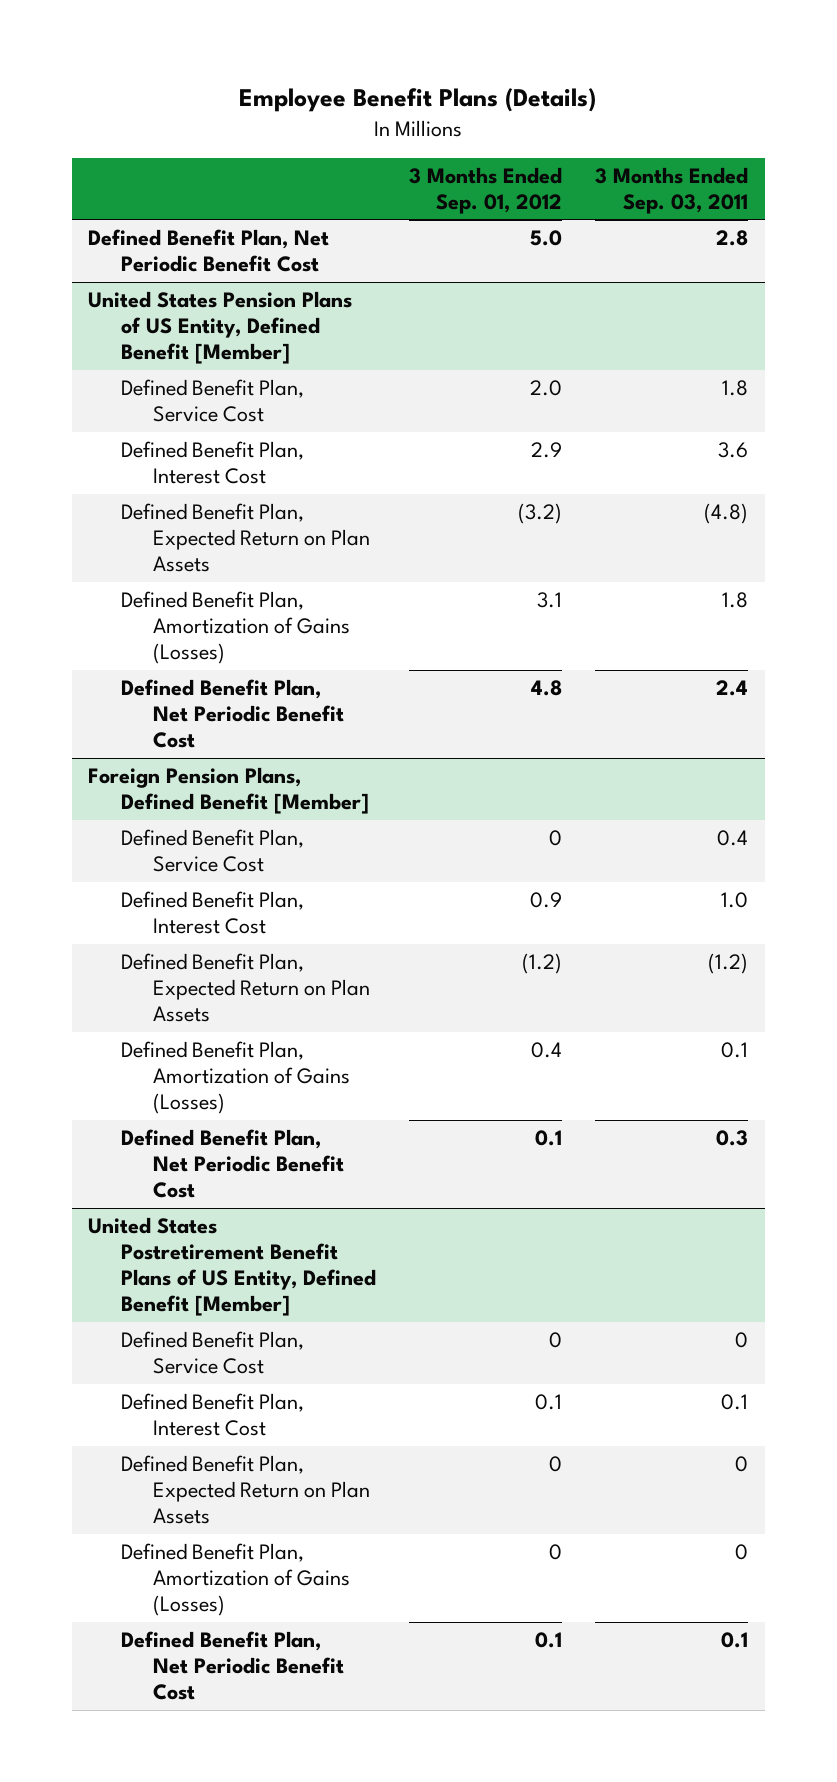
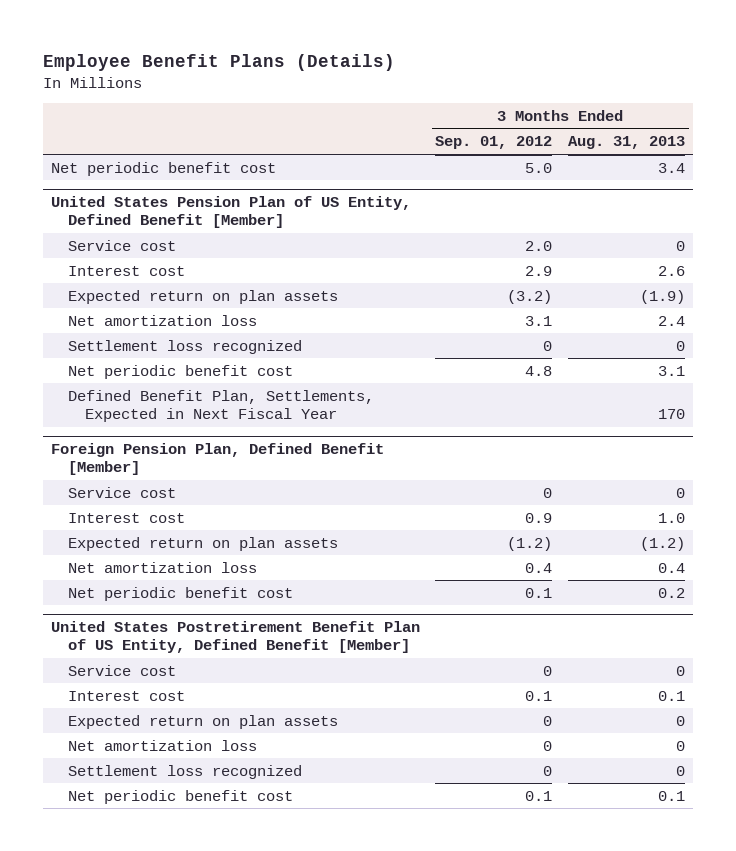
- | 3 Months Ended Sep. 01, 2012 | 3 Months Ended Sep. 03, 2011
+ | 3 Months Ended Sep. 01, 2012 | 3 Months Ended Aug. 31, 2013
- Defined Benefit Plan, Net Periodic Benefit Cost | 5.0 | 2.8
- United States Pension Plans of US Entity, Defined Benefit [Member]
- Defined Benefit Plan, Service Cost | 2.0 | 1.8
- Defined Benefit Plan, Interest Cost | 2.9 | 3.6
- Defined Benefit Plan, Expected Return on Plan Assets | (3.2) | (4.8)
- Defined Benefit Plan, Amortization of Gains (Losses) | 3.1 | 1.8
- Defined Benefit Plan, Net Periodic Benefit Cost | 4.8 | 2.4
- Foreign Pension Plans, Defined Benefit [Member]
- Defined Benefit Plan, Service Cost | 0 | 0.4
- Defined Benefit Plan, Interest Cost | 0.9 | 1.0
- Defined Benefit Plan, Expected Return on Plan Assets | (1.2) | (1.2)
- Defined Benefit Plan, Amortization of Gains (Losses) | 0.4 | 0.1
- Defined Benefit Plan, Net Periodic Benefit Cost | 0.1 | 0.3
- United States Postretirement Benefit Plans of US Entity, Defined Benefit [Member]
- Defined Benefit Plan, Service Cost | 0 | 0
- Defined Benefit Plan, Interest Cost | 0.1 | 0.1
- Defined Benefit Plan, Expected Return on Plan Assets | 0 | 0
- Defined Benefit Plan, Amortization of Gains (Losses) | 0 | 0
- Defined Benefit Plan, Net Periodic Benefit Cost | 0.1 | 0.1
+ Net periodic benefit cost | 5.0 | 3.4
+ United States Pension Plan of US Entity, Defined Benefit [Member]
+ Service cost | 2.0 | 0
+ Interest cost | 2.9 | 2.6
+ Expected return on plan assets | (3.2) | (1.9)
+ Net amortization loss | 3.1 | 2.4
+ Settlement loss recognized | 0 | 0
+ Net periodic benefit cost | 4.8 | 3.1
+ Defined Benefit Plan, Settlements, Expected in Next Fiscal Year | | 170
+ Foreign Pension Plan, Defined Benefit [Member]
+ Service cost | 0 | 0
+ Interest cost | 0.9 | 1.0
+ Expected return on plan assets | (1.2) | (1.2)
+ Net amortization loss | 0.4 | 0.4
+ Net periodic benefit cost | 0.1 | 0.2
+ United States Postretirement Benefit Plan of US Entity, Defined Benefit [Member]
+ Service cost | 0 | 0
+ Interest cost | 0.1 | 0.1
+ Expected return on plan assets | 0 | 0
+ Net amortization loss | 0 | 0
+ Settlement loss recognized | 0 | 0
+ Net periodic benefit cost | 0.1 | 0.1

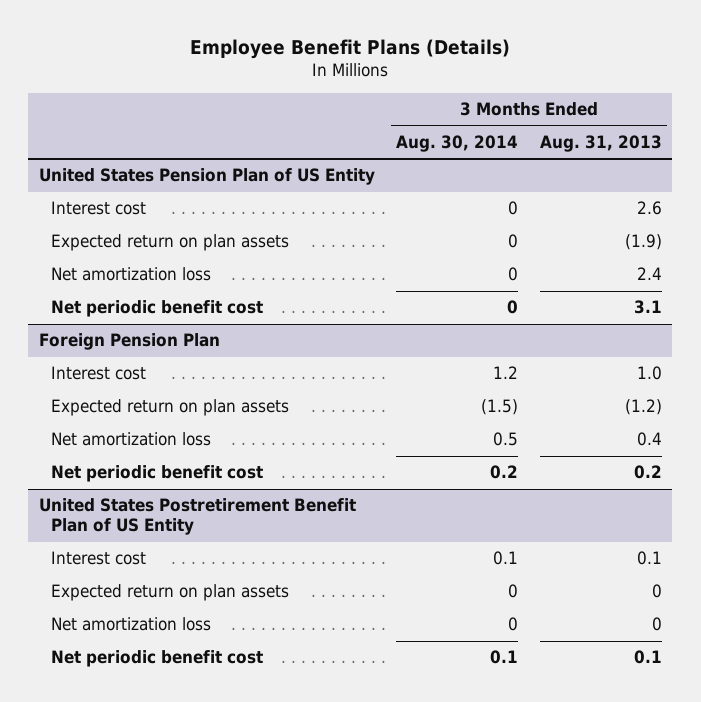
- | 3 Months Ended Sep. 01, 2012 | 3 Months Ended Aug. 31, 2013
+ | 3 Months Ended Aug. 30, 2014 | 3 Months Ended Aug. 31, 2013
- Net periodic benefit cost | 5.0 | 3.4
- United States Pension Plan of US Entity, Defined Benefit [Member]
- Service cost | 2.0 | 0
+ United States Pension Plan of US Entity
- Settlement loss recognized | 0 | 0
- Defined Benefit Plan, Settlements, Expected in Next Fiscal Year | | 170
- Foreign Pension Plan, Defined Benefit [Member]
- Service cost | 0 | 0
+ Foreign Pension Plan
- United States Postretirement Benefit Plan of US Entity, Defined Benefit [Member]
- Service cost | 0 | 0
+ United States Postretirement Benefit Plan of US Entity
- Settlement loss recognized | 0 | 0

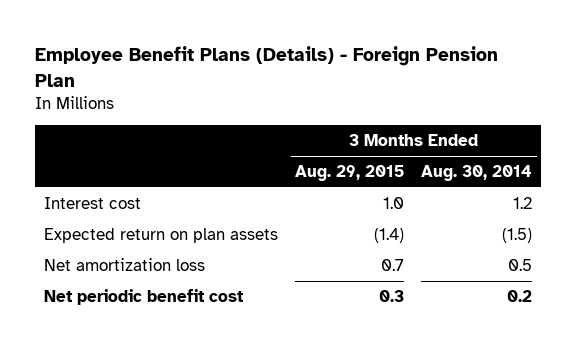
- Employee Benefit Plans (Details)
+ Employee Benefit Plans (Details) - Foreign Pension Plan
- | 3 Months Ended Aug. 30, 2014 | 3 Months Ended Aug. 31, 2013
+ | 3 Months Ended Aug. 29, 2015 | 3 Months Ended Aug. 30, 2014
- United States Pension Plan of US Entity
- Interest cost | 0 | 2.6
- Expected return on plan assets | 0 | (1.9)
- Net amortization loss | 0 | 2.4
- Net periodic benefit cost | 0 | 3.1
- Foreign Pension Plan
- United States Postretirement Benefit Plan of US Entity
- Interest cost | 0.1 | 0.1
- Expected return on plan assets | 0 | 0
- Net amortization loss | 0 | 0
- Net periodic benefit cost | 0.1 | 0.1

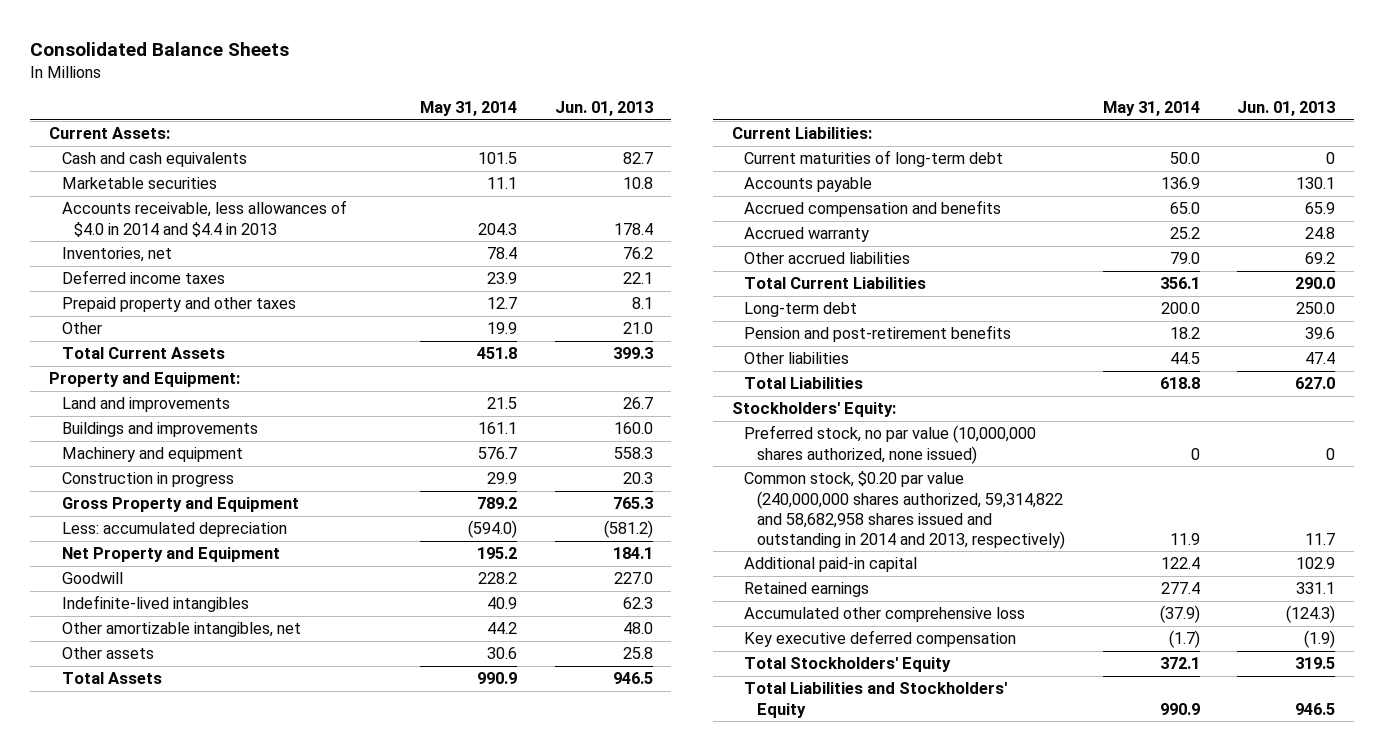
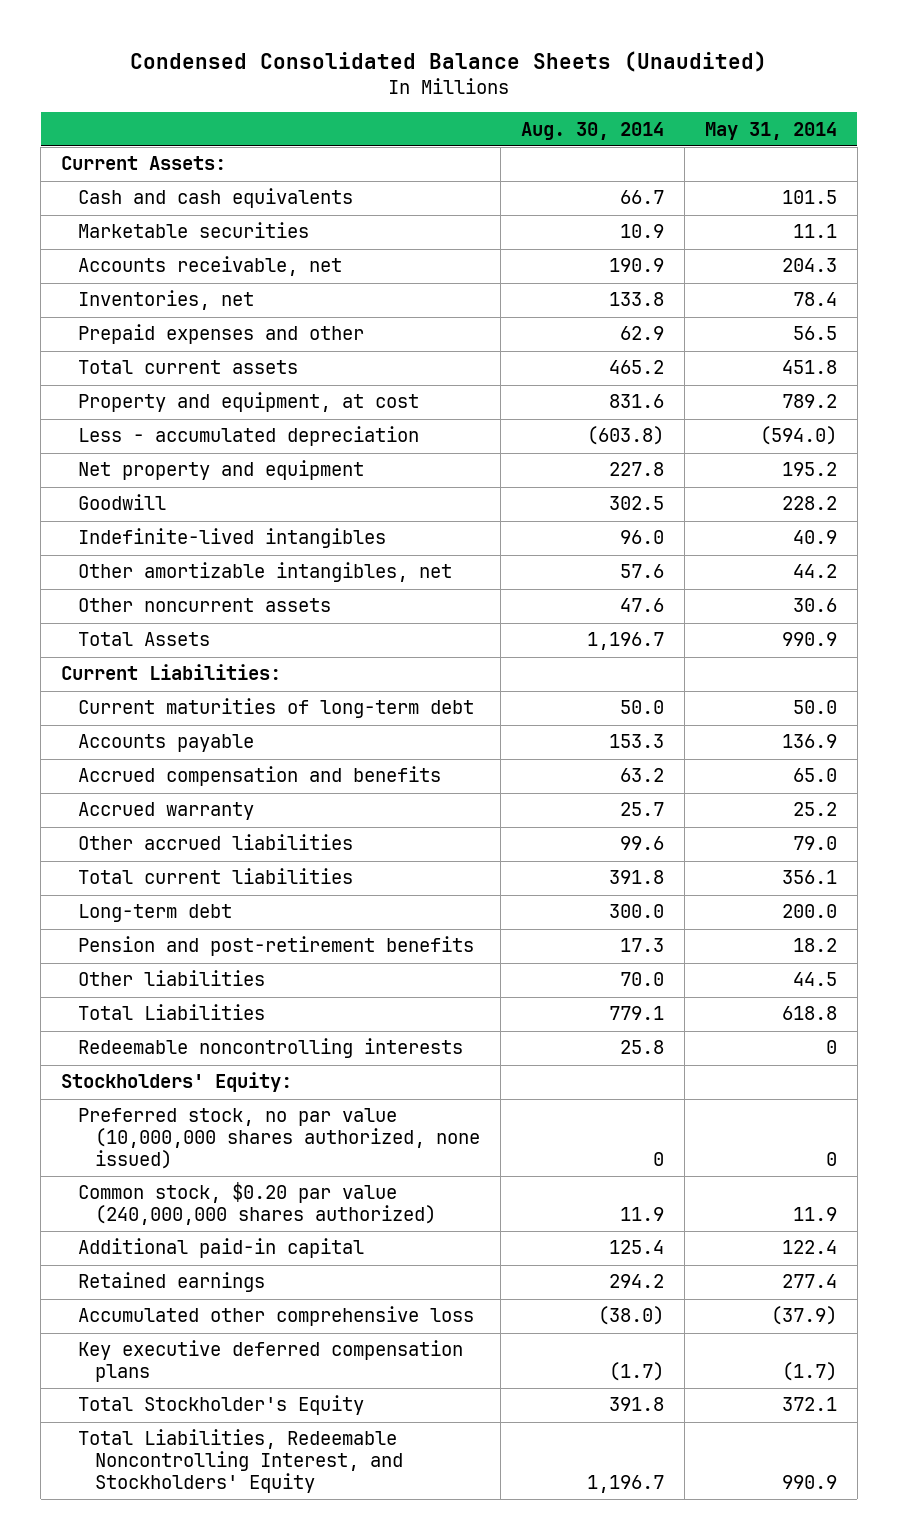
- Consolidated Balance Sheets
+ Condensed Consolidated Balance Sheets (Unaudited)
- | May 31, 2014 | Jun. 01, 2013
+ | Aug. 30, 2014 | May 31, 2014
- Accounts receivable, less allowances of $4.0 in 2014 and $4.4 in 2013 | 204.3 | 178.4
+ Accounts receivable, net | 190.9 | 204.3
- Deferred income taxes | 23.9 | 22.1
- Prepaid property and other taxes | 12.7 | 8.1
- Other | 19.9 | 21.0
- Total Current Assets | 451.8 | 399.3
- Property and Equipment:
- Land and improvements | 21.5 | 26.7
- Buildings and improvements | 161.1 | 160.0
- Machinery and equipment | 576.7 | 558.3
- Construction in progress | 29.9 | 20.3
- Gross Property and Equipment | 789.2 | 765.3
- Less: accumulated depreciation | (594.0) | (581.2)
- Net Property and Equipment | 195.2 | 184.1
+ Prepaid expenses and other | 62.9 | 56.5
+ Total current assets | 465.2 | 451.8
+ Property and equipment, at cost | 831.6 | 789.2
+ Less - accumulated depreciation | (603.8) | (594.0)
+ Net property and equipment | 227.8 | 195.2
- Other assets | 30.6 | 25.8
+ Other noncurrent assets | 47.6 | 30.6
- Total Current Liabilities | 356.1 | 290.0
+ Total current liabilities | 391.8 | 356.1
+ Redeemable noncontrolling interests | 25.8 | 0
- Common stock, $0.20 par value (240,000,000 shares authorized, 59,314,822 and 58,682,958 shares issued and outstanding in 2014 and 2013, respectively) | 11.9 | 11.7
+ Common stock, $0.20 par value (240,000,000 shares authorized) | 11.9 | 11.9
- Key executive deferred compensation | (1.7) | (1.9)
- Total Stockholders' Equity | 372.1 | 319.5
- Total Liabilities and Stockholders' Equity | 990.9 | 946.5
+ Key executive deferred compensation plans | (1.7) | (1.7)
+ Total Stockholder's Equity | 391.8 | 372.1
+ Total Liabilities, Redeemable Noncontrolling Interest, and Stockholders' Equity | 1,196.7 | 990.9

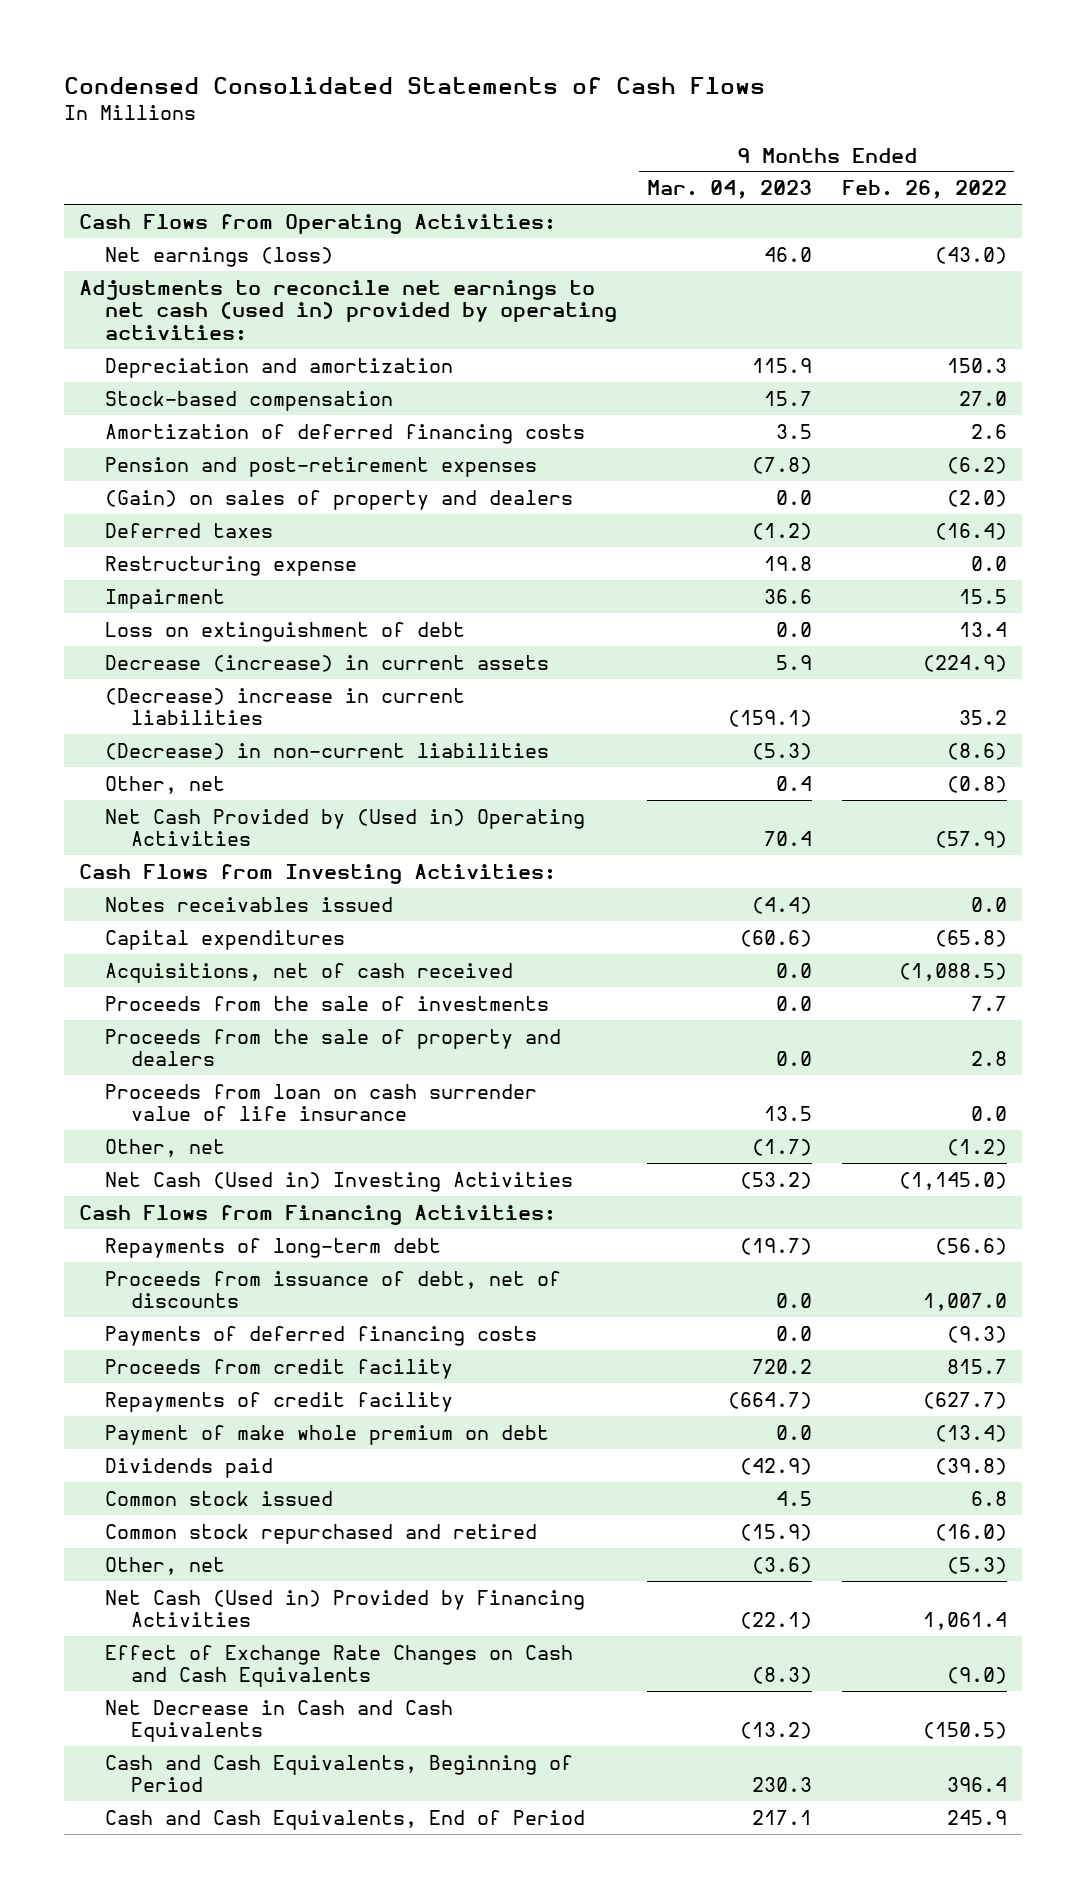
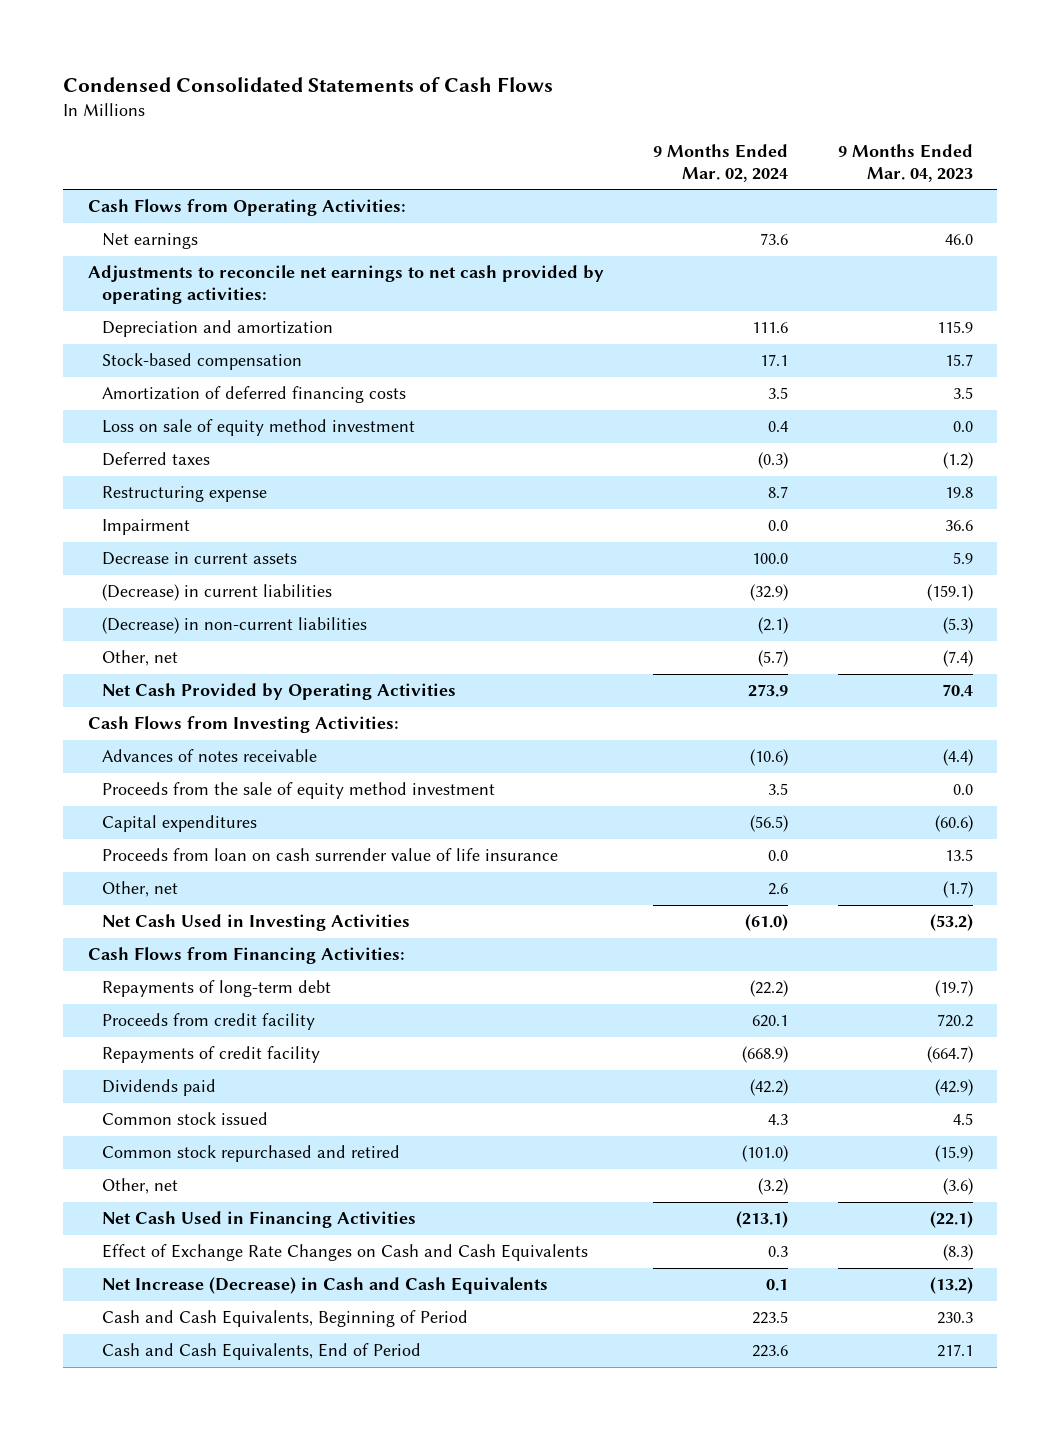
- | 9 Months Ended Mar. 04, 2023 | 9 Months Ended Feb. 26, 2022
+ | 9 Months Ended Mar. 02, 2024 | 9 Months Ended Mar. 04, 2023
- Net earnings (loss) | 46.0 | (43.0)
- Adjustments to reconcile net earnings to net cash (used in) provided by operating activities:
+ Net earnings | 73.6 | 46.0
+ Adjustments to reconcile net earnings to net cash provided by operating activities:
- Pension and post-retirement expenses | (7.8) | (6.2)
- (Gain) on sales of property and dealers | 0.0 | (2.0)
+ Loss on sale of equity method investment | 0.4 | 0.0
- Loss on extinguishment of debt | 0.0 | 13.4
- Decrease (increase) in current assets | 5.9 | (224.9)
- (Decrease) increase in current liabilities | (159.1) | 35.2
+ Decrease in current assets | 100.0 | 5.9
+ (Decrease) in current liabilities | (32.9) | (159.1)
- Other, net | 0.4 | (0.8)
- Net Cash Provided by (Used in) Operating Activities | 70.4 | (57.9)
+ Other, net | (5.7) | (7.4)
+ Net Cash Provided by Operating Activities | 273.9 | 70.4
- Notes receivables issued | (4.4) | 0.0
+ Advances of notes receivable | (10.6) | (4.4)
+ Proceeds from the sale of equity method investment | 3.5 | 0.0
- Acquisitions, net of cash received | 0.0 | (1,088.5)
- Proceeds from the sale of investments | 0.0 | 7.7
- Proceeds from the sale of property and dealers | 0.0 | 2.8
- Net Cash (Used in) Investing Activities | (53.2) | (1,145.0)
+ Net Cash Used in Investing Activities | (61.0) | (53.2)
- Proceeds from issuance of debt, net of discounts | 0.0 | 1,007.0
- Payments of deferred financing costs | 0.0 | (9.3)
- Payment of make whole premium on debt | 0.0 | (13.4)
- Net Cash (Used in) Provided by Financing Activities | (22.1) | 1,061.4
+ Net Cash Used in Financing Activities | (213.1) | (22.1)
- Net Decrease in Cash and Cash Equivalents | (13.2) | (150.5)
+ Net Increase (Decrease) in Cash and Cash Equivalents | 0.1 | (13.2)

